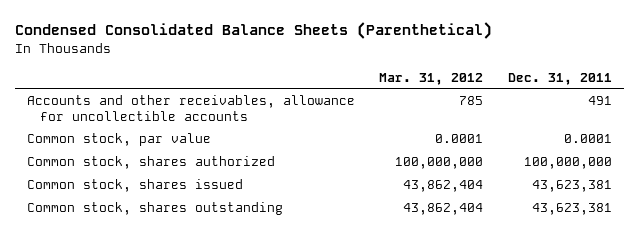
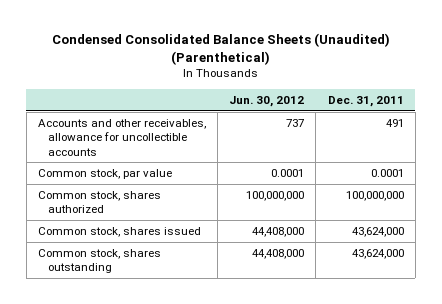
- Condensed Consolidated Balance Sheets (Parenthetical)
+ Condensed Consolidated Balance Sheets (Unaudited) (Parenthetical)
- | Mar. 31, 2012 | Dec. 31, 2011
+ | Jun. 30, 2012 | Dec. 31, 2011
- Common stock, shares issued | 43,862,404 | 43,623,381
- Common stock, shares outstanding | 43,862,404 | 43,623,381
+ Common stock, shares issued | 44,408,000 | 43,624,000
+ Common stock, shares outstanding | 44,408,000 | 43,624,000

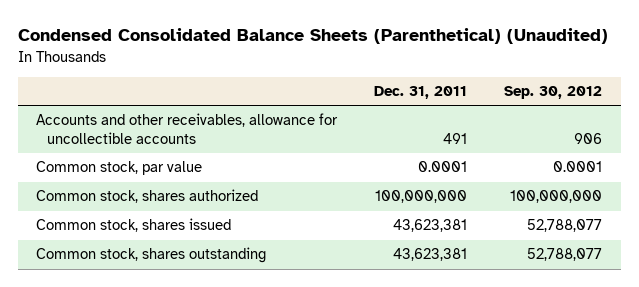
- Condensed Consolidated Balance Sheets (Unaudited) (Parenthetical)
+ Condensed Consolidated Balance Sheets (Parenthetical) (Unaudited)
- | Jun. 30, 2012 | Dec. 31, 2011
+ | Dec. 31, 2011 | Sep. 30, 2012
- Common stock, shares issued | 44,408,000 | 43,624,000
- Common stock, shares outstanding | 44,408,000 | 43,624,000
+ Common stock, shares issued | 43,623,381 | 52,788,077
+ Common stock, shares outstanding | 43,623,381 | 52,788,077

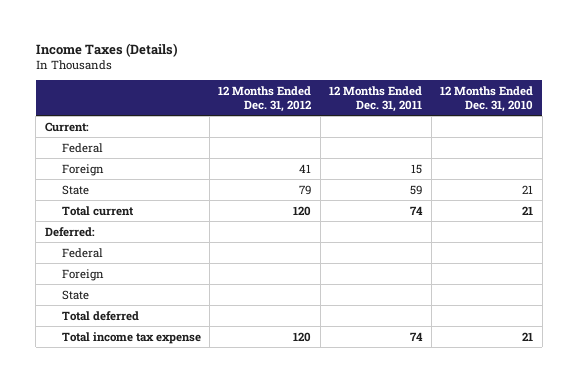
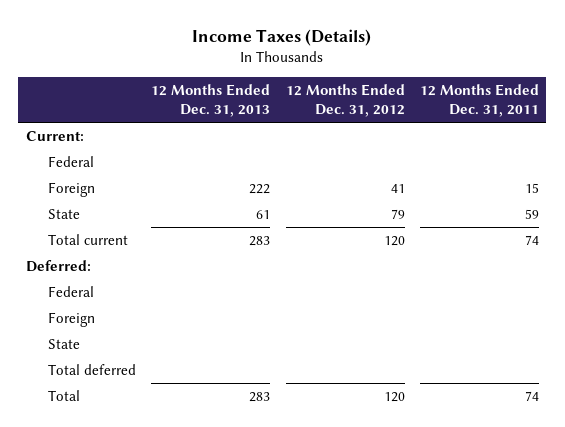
- | 12 Months Ended Dec. 31, 2012 | 12 Months Ended Dec. 31, 2011 | 12 Months Ended Dec. 31, 2010
+ | 12 Months Ended Dec. 31, 2013 | 12 Months Ended Dec. 31, 2012 | 12 Months Ended Dec. 31, 2011
- Total income tax expense | 120 | 74 | 21
+ Total | 283 | 120 | 74

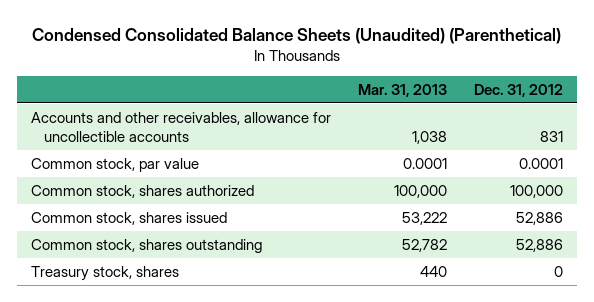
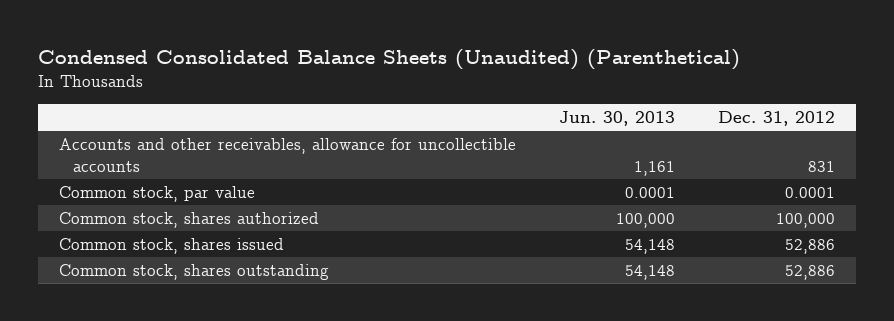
- | Mar. 31, 2013 | Dec. 31, 2012
+ | Jun. 30, 2013 | Dec. 31, 2012
- Treasury stock, shares | 440 | 0

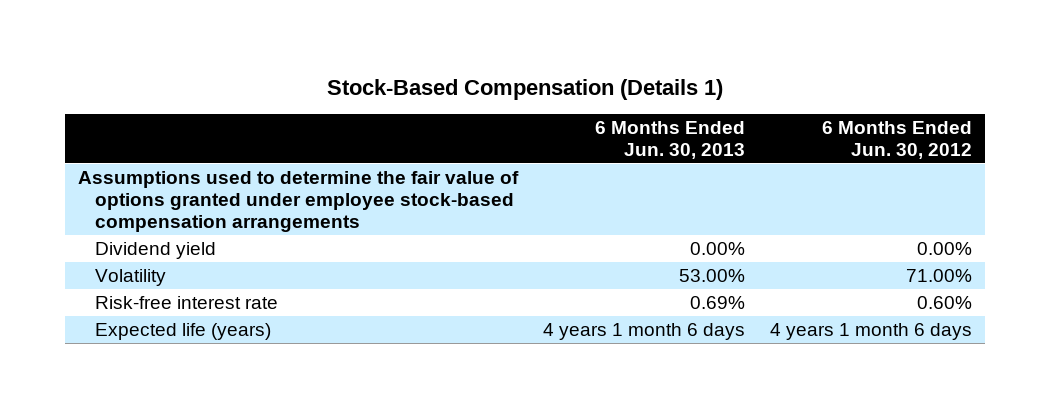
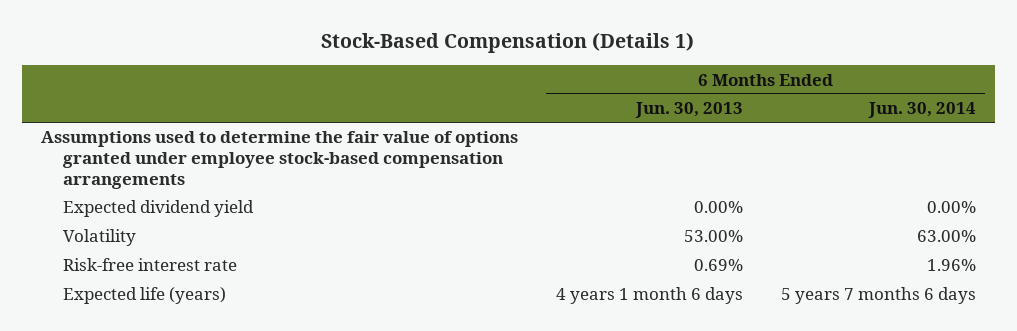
- | 6 Months Ended Jun. 30, 2013 | 6 Months Ended Jun. 30, 2012
+ | 6 Months Ended Jun. 30, 2013 | 6 Months Ended Jun. 30, 2014
- Dividend yield | 0.00% | 0.00%
+ Expected dividend yield | 0.00% | 0.00%

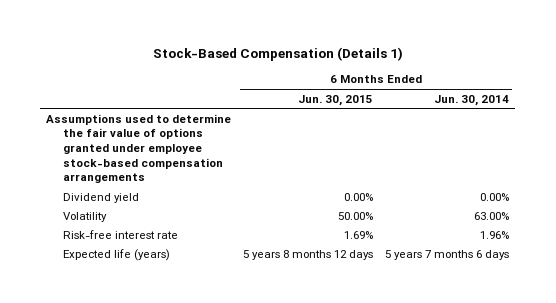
- | 6 Months Ended Jun. 30, 2013 | 6 Months Ended Jun. 30, 2014
+ | 6 Months Ended Jun. 30, 2015 | 6 Months Ended Jun. 30, 2014
- Expected dividend yield | 0.00% | 0.00%
+ Dividend yield | 0.00% | 0.00%

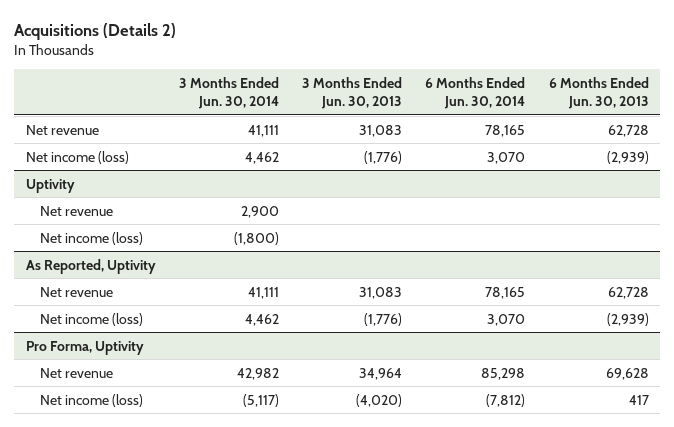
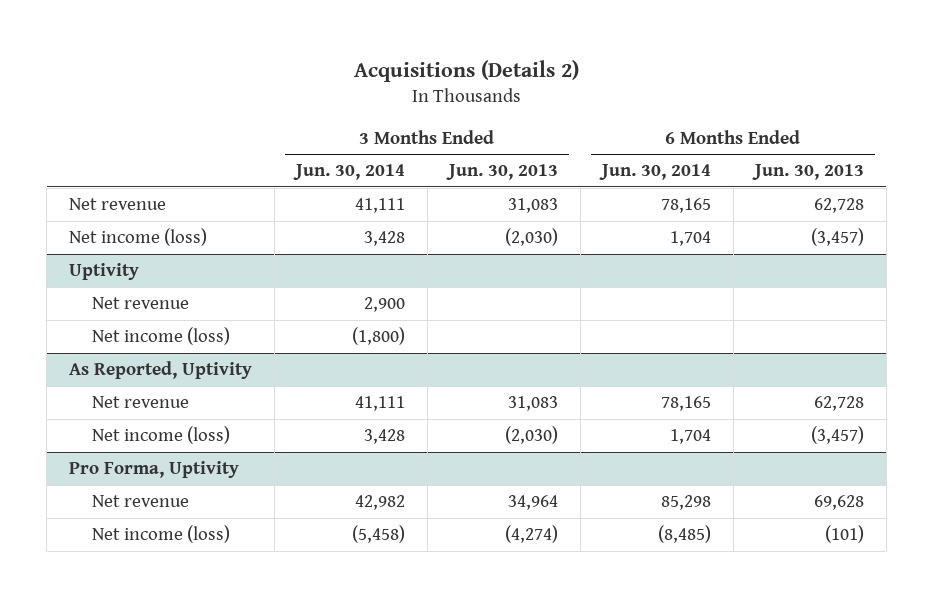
- Net income (loss) | 4,462 | (1,776) | 3,070 | (2,939)
+ Net income (loss) | 3,428 | (2,030) | 1,704 | (3,457)
@ As Reported, Uptivity
- Net income (loss) | 4,462 | (1,776) | 3,070 | (2,939)
+ Net income (loss) | 3,428 | (2,030) | 1,704 | (3,457)
@ Pro Forma, Uptivity
- Net income (loss) | (5,117) | (4,020) | (7,812) | 417
+ Net income (loss) | (5,458) | (4,274) | (8,485) | (101)

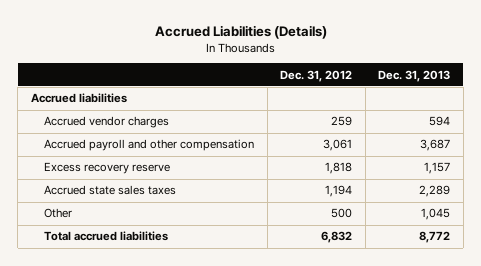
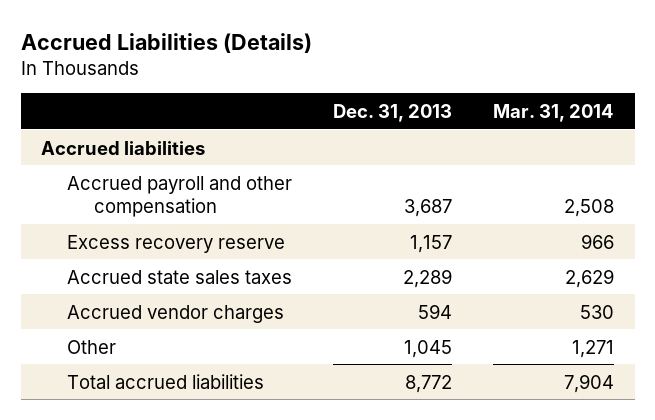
- | Dec. 31, 2012 | Dec. 31, 2013
+ | Dec. 31, 2013 | Mar. 31, 2014
moved down: Accrued vendor charges | 594 | 530

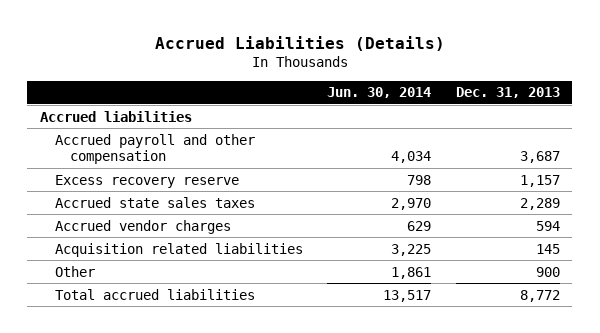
- | Dec. 31, 2013 | Mar. 31, 2014
+ | Jun. 30, 2014 | Dec. 31, 2013
- Other | 1,045 | 1,271
+ Acquisition related liabilities | 3,225 | 145
+ Other | 1,861 | 900

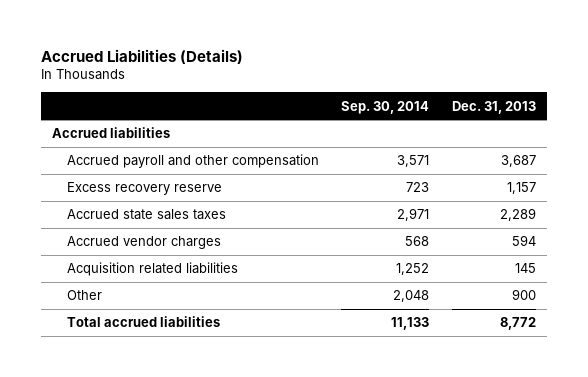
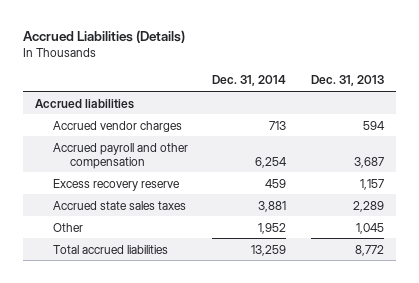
- | Sep. 30, 2014 | Dec. 31, 2013
+ | Dec. 31, 2014 | Dec. 31, 2013
moved up: Accrued vendor charges | 713 | 594
- Acquisition related liabilities | 1,252 | 145
- Other | 2,048 | 900
+ Other | 1,952 | 1,045

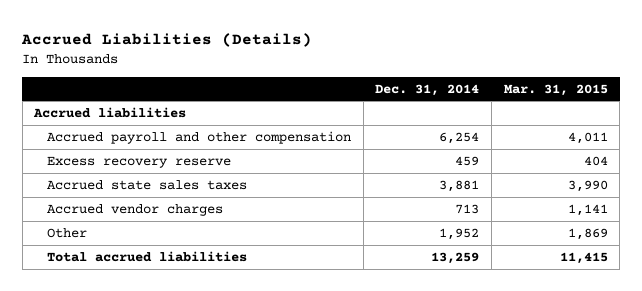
- | Dec. 31, 2014 | Dec. 31, 2013
+ | Dec. 31, 2014 | Mar. 31, 2015
moved down: Accrued vendor charges | 713 | 1,141

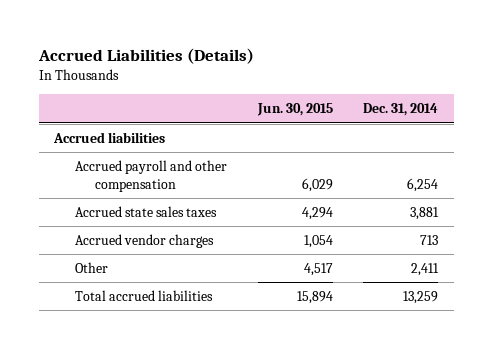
- | Dec. 31, 2014 | Mar. 31, 2015
+ | Jun. 30, 2015 | Dec. 31, 2014
- Excess recovery reserve | 459 | 404
- Other | 1,952 | 1,869
+ Other | 4,517 | 2,411

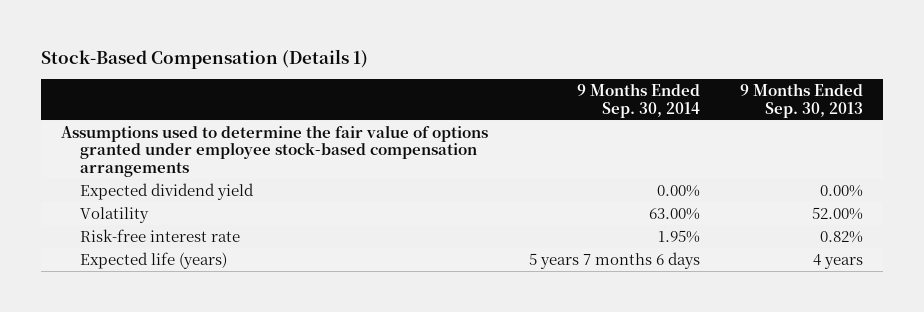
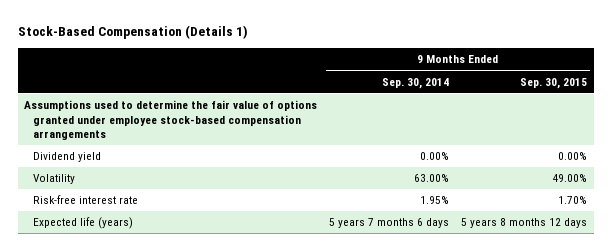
- | 9 Months Ended Sep. 30, 2014 | 9 Months Ended Sep. 30, 2013
+ | 9 Months Ended Sep. 30, 2014 | 9 Months Ended Sep. 30, 2015
- Expected dividend yield | 0.00% | 0.00%
+ Dividend yield | 0.00% | 0.00%

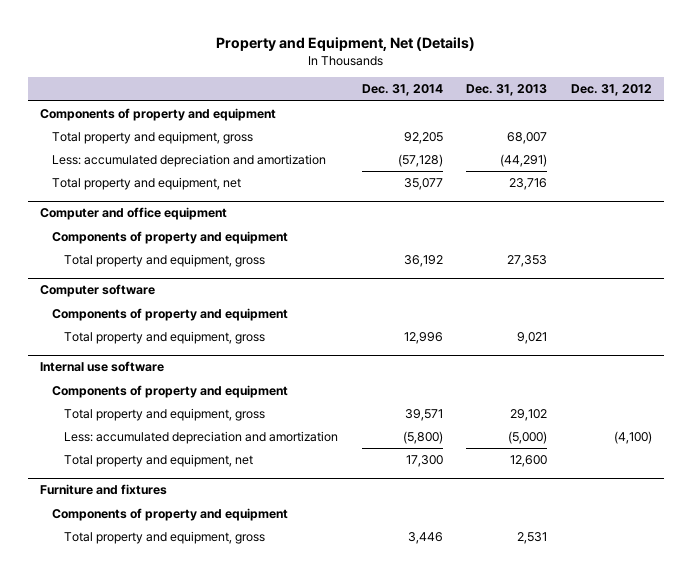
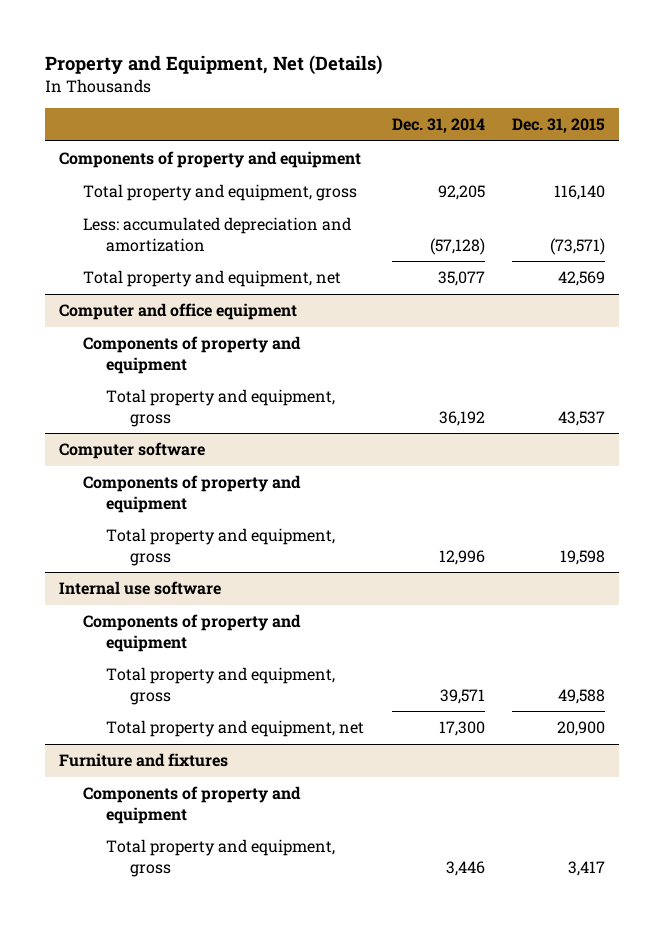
- | Dec. 31, 2014 | Dec. 31, 2013 | Dec. 31, 2012
+ | Dec. 31, 2014 | Dec. 31, 2015
@ Internal use software
- Less: accumulated depreciation and amortization | (5,800) | (5,000) | (4,100)

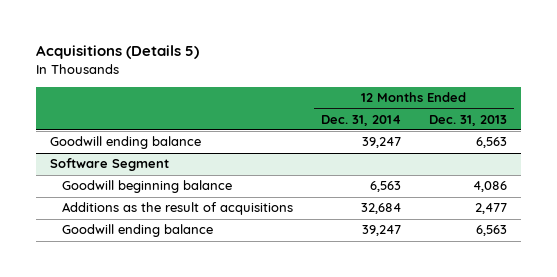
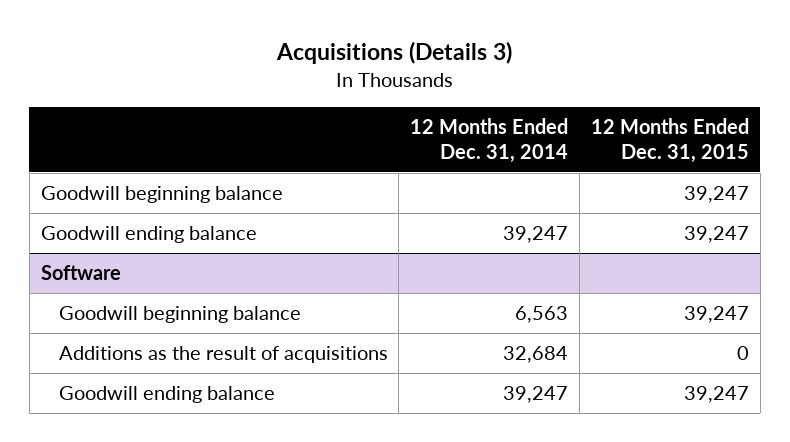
- Acquisitions (Details 5)
+ Acquisitions (Details 3)
- | 12 Months Ended Dec. 31, 2014 | 12 Months Ended Dec. 31, 2013
+ | 12 Months Ended Dec. 31, 2014 | 12 Months Ended Dec. 31, 2015
+ Goodwill beginning balance | | 39,247
- Software Segment
+ Software

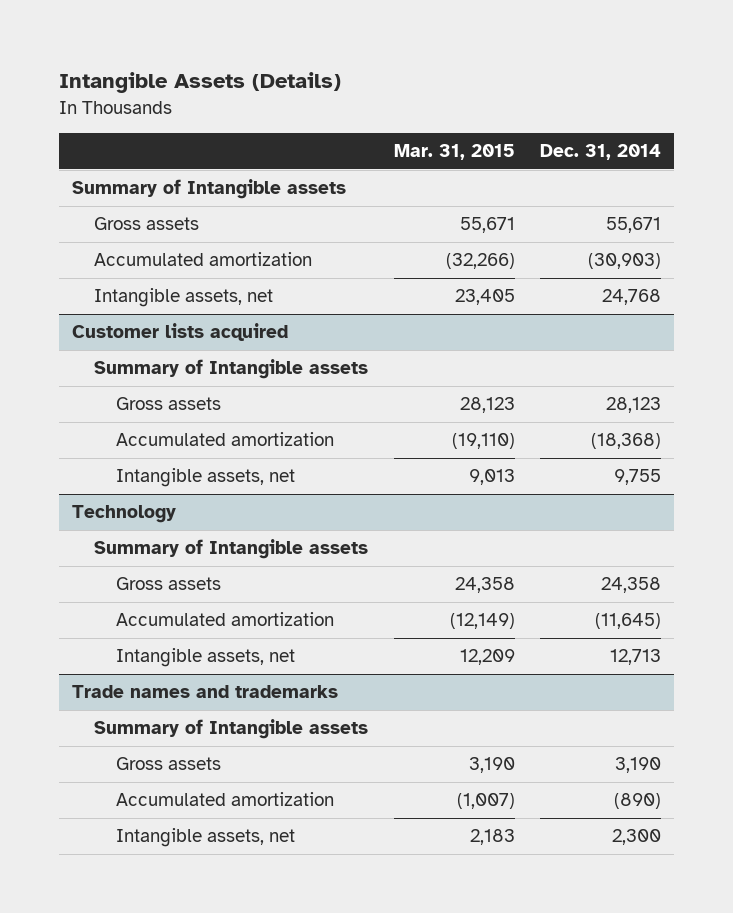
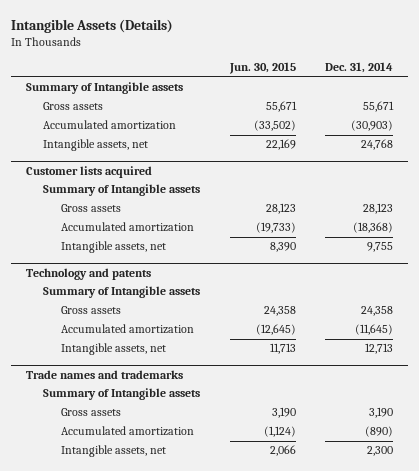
- | Mar. 31, 2015 | Dec. 31, 2014
+ | Jun. 30, 2015 | Dec. 31, 2014
- Technology
+ Technology and patents

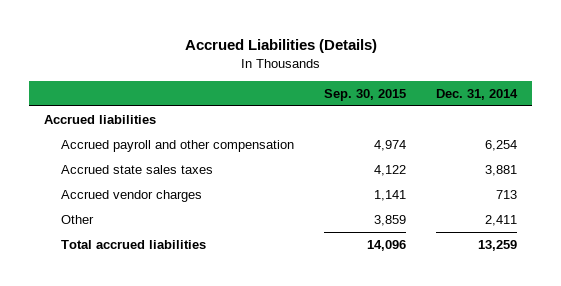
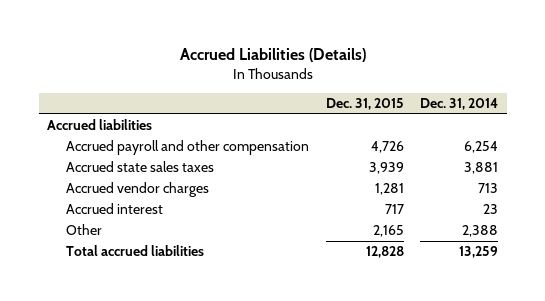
- | Sep. 30, 2015 | Dec. 31, 2014
+ | Dec. 31, 2015 | Dec. 31, 2014
- Other | 3,859 | 2,411
+ Accrued interest | 717 | 23
+ Other | 2,165 | 2,388

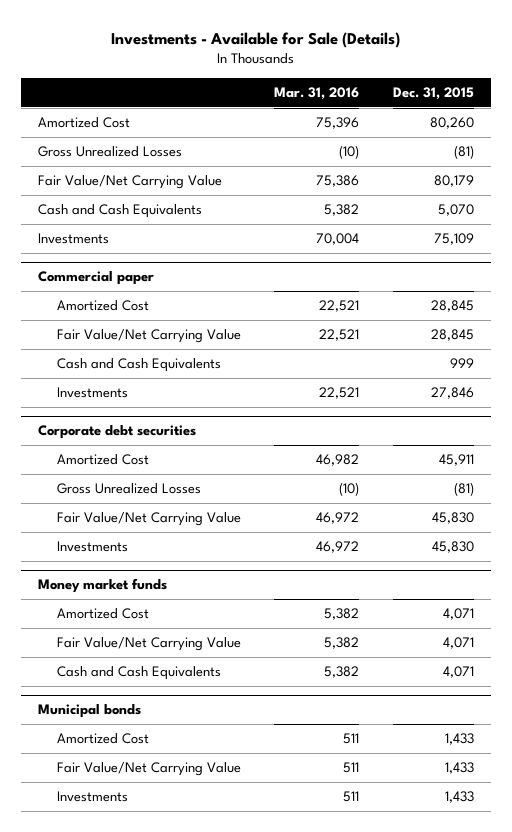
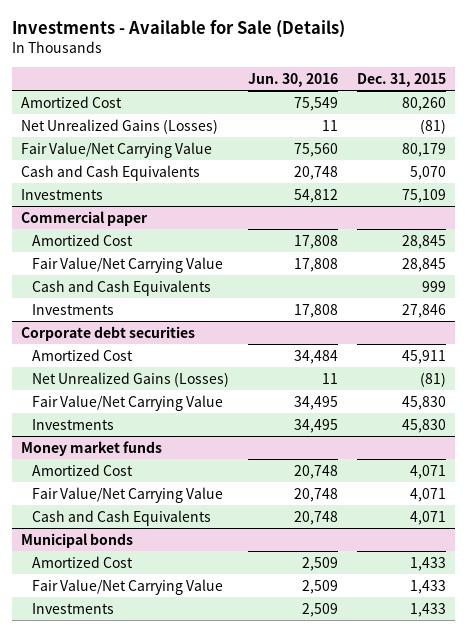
- | Mar. 31, 2016 | Dec. 31, 2015
+ | Jun. 30, 2016 | Dec. 31, 2015
- Gross Unrealized Losses | (10) | (81)
+ Net Unrealized Gains (Losses) | 11 | (81)
@ Corporate debt securities
- Gross Unrealized Losses | (10) | (81)
+ Net Unrealized Gains (Losses) | 11 | (81)

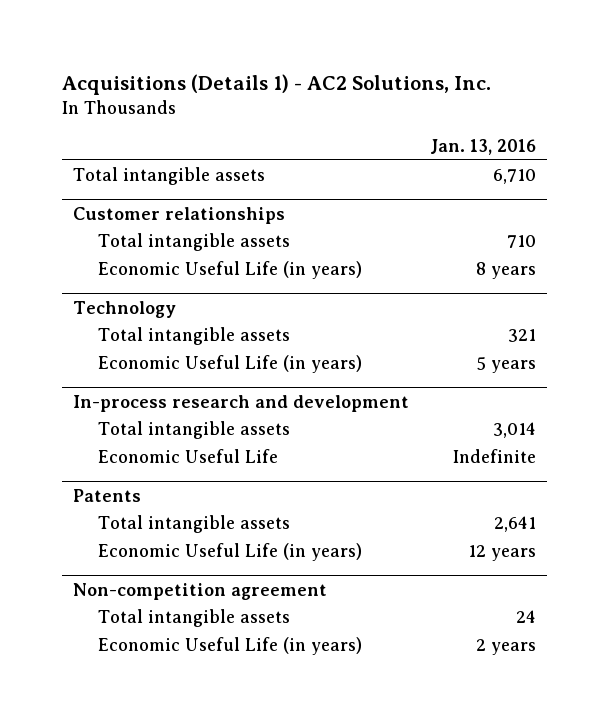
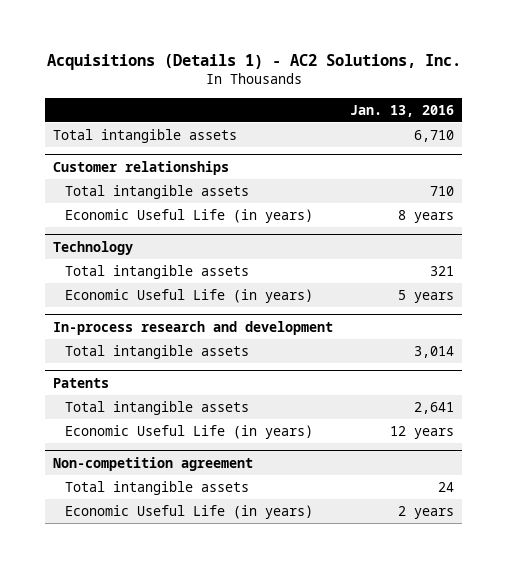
@ In-process research and development
- Economic Useful Life | Indefinite

